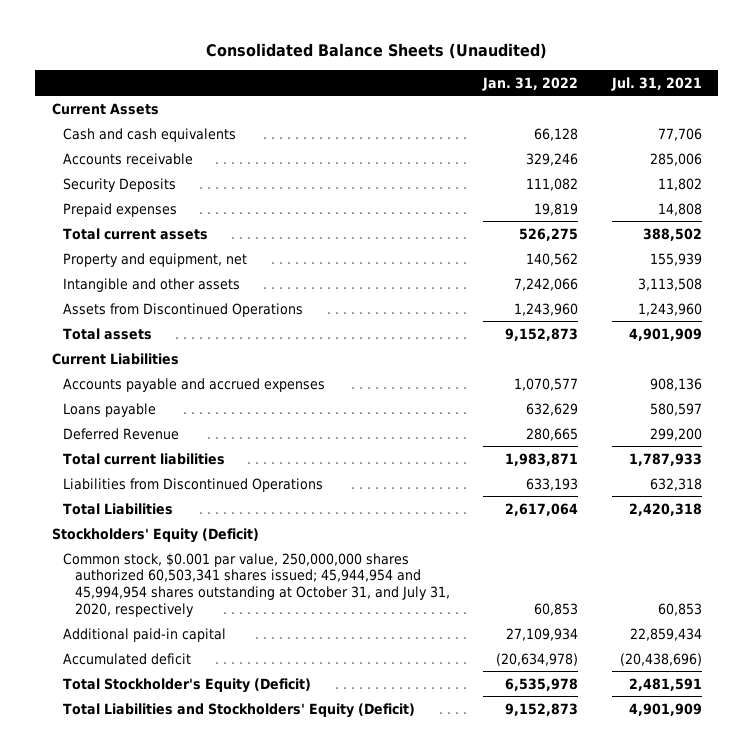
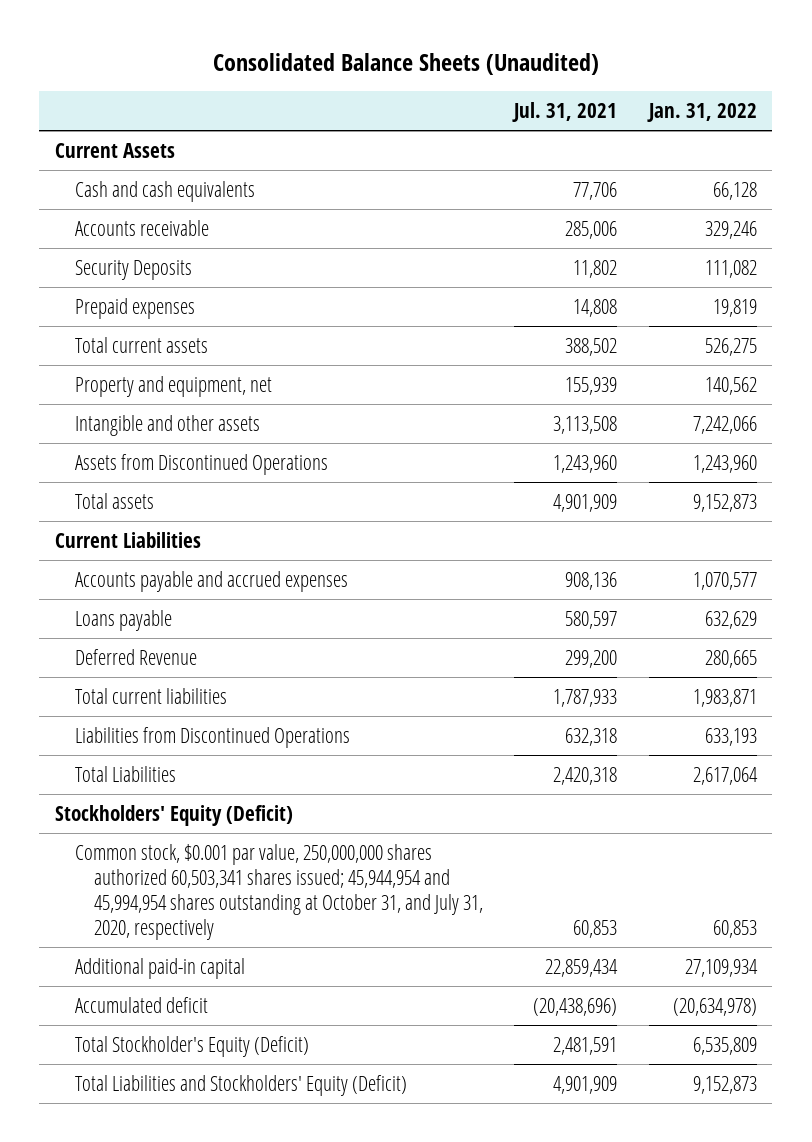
- | Jan. 31, 2022 | Jul. 31, 2021
+ | Jul. 31, 2021 | Jan. 31, 2022
- Total Stockholder's Equity (Deficit) | 6,535,978 | 2,481,591
+ Total Stockholder's Equity (Deficit) | 2,481,591 | 6,535,809

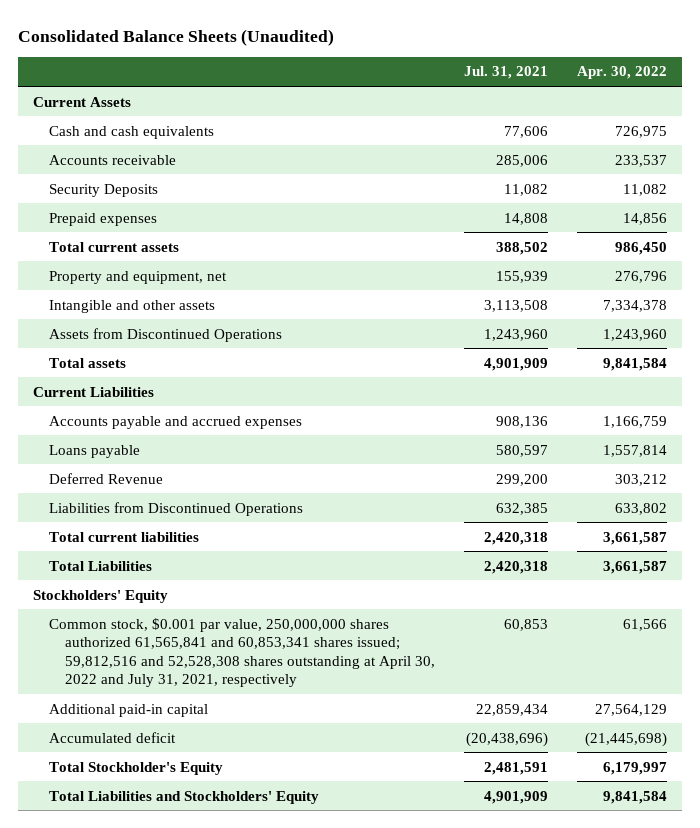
- | Jul. 31, 2021 | Jan. 31, 2022
+ | Jul. 31, 2021 | Apr. 30, 2022
- Cash and cash equivalents | 77,706 | 66,128
+ Cash and cash equivalents | 77,606 | 726,975
- Security Deposits | 11,802 | 111,082
+ Security Deposits | 11,082 | 11,082
- Total current liabilities | 1,787,933 | 1,983,871
- Liabilities from Discontinued Operations | 632,318 | 633,193
+ Liabilities from Discontinued Operations | 632,385 | 633,802
+ Total current liabilities | 2,420,318 | 3,661,587
- Stockholders' Equity (Deficit)
- Common stock, $0.001 par value, 250,000,000 shares authorized 60,503,341 shares issued; 45,944,954 and 45,994,954 shares outstanding at October 31, and July 31, 2020, respectively | 60,853 | 60,853
+ Stockholders' Equity
+ Common stock, $0.001 par value, 250,000,000 shares authorized 61,565,841 and 60,853,341 shares issued; 59,812,516 and 52,528,308 shares outstanding at April 30, 2022 and July 31, 2021, respectively | 60,853 | 61,566
- Total Stockholder's Equity (Deficit) | 2,481,591 | 6,535,809
- Total Liabilities and Stockholders' Equity (Deficit) | 4,901,909 | 9,152,873
+ Total Stockholder's Equity | 2,481,591 | 6,179,997
+ Total Liabilities and Stockholders' Equity | 4,901,909 | 9,841,584

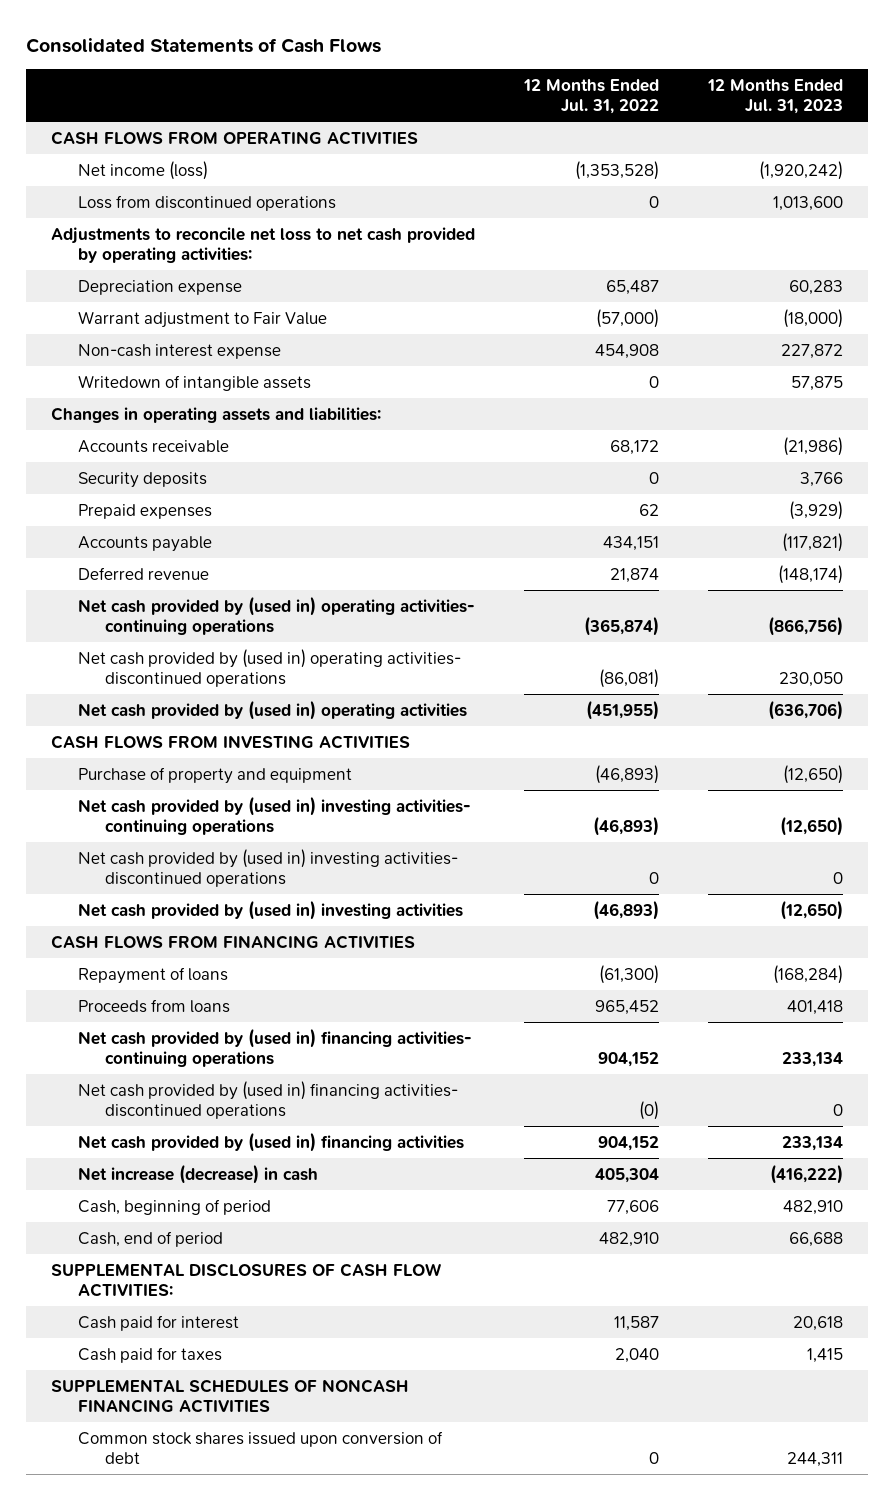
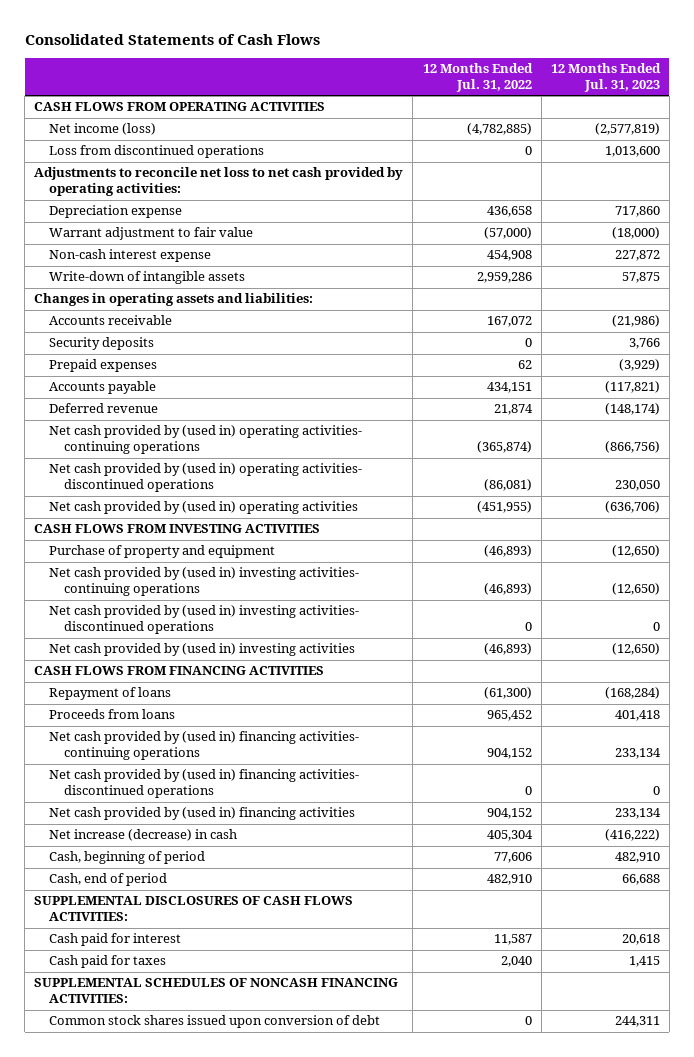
- Net income (loss) | (1,353,528) | (1,920,242)
+ Net income (loss) | (4,782,885) | (2,577,819)
- Depreciation expense | 65,487 | 60,283
- Warrant adjustment to Fair Value | (57,000) | (18,000)
+ Depreciation expense | 436,658 | 717,860
+ Warrant adjustment to fair value | (57,000) | (18,000)
- Writedown of intangible assets | 0 | 57,875
+ Write-down of intangible assets | 2,959,286 | 57,875
- Accounts receivable | 68,172 | (21,986)
+ Accounts receivable | 167,072 | (21,986)
- Net cash provided by (used in) financing activities- discontinued operations | (0) | 0
+ Net cash provided by (used in) financing activities- discontinued operations | 0 | 0
- SUPPLEMENTAL DISCLOSURES OF CASH FLOW ACTIVITIES:
+ SUPPLEMENTAL DISCLOSURES OF CASH FLOWS ACTIVITIES:
- SUPPLEMENTAL SCHEDULES OF NONCASH FINANCING ACTIVITIES
+ SUPPLEMENTAL SCHEDULES OF NONCASH FINANCING ACTIVITIES:

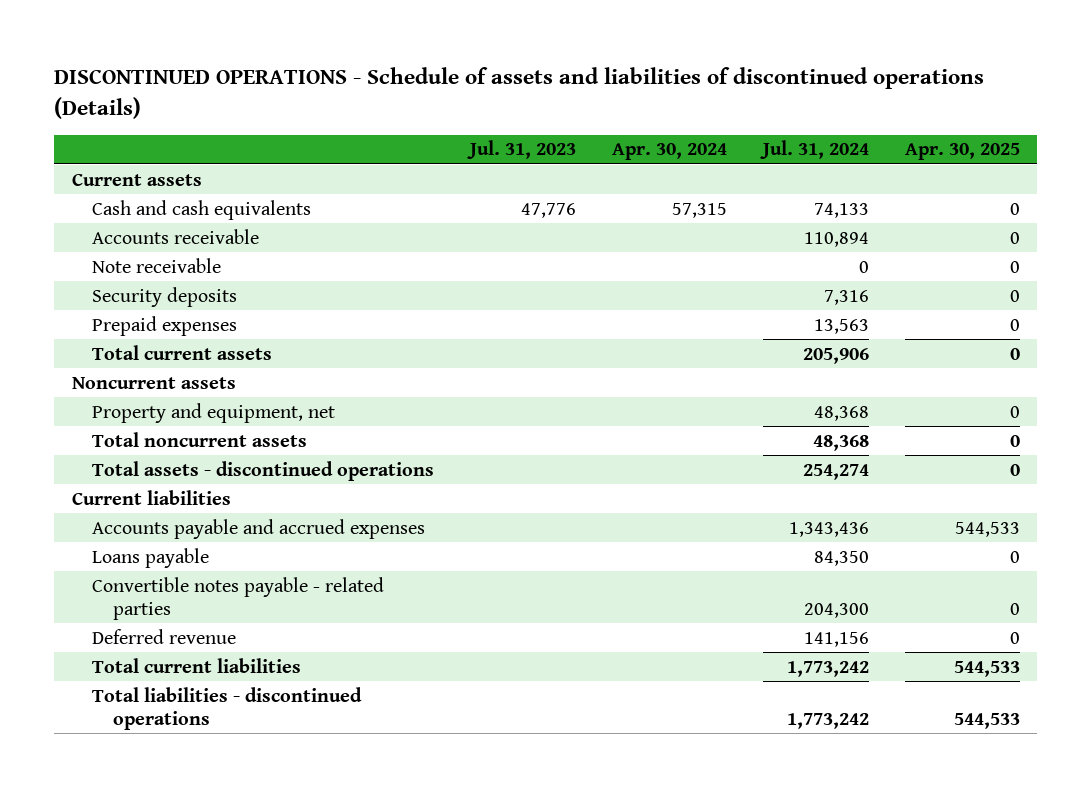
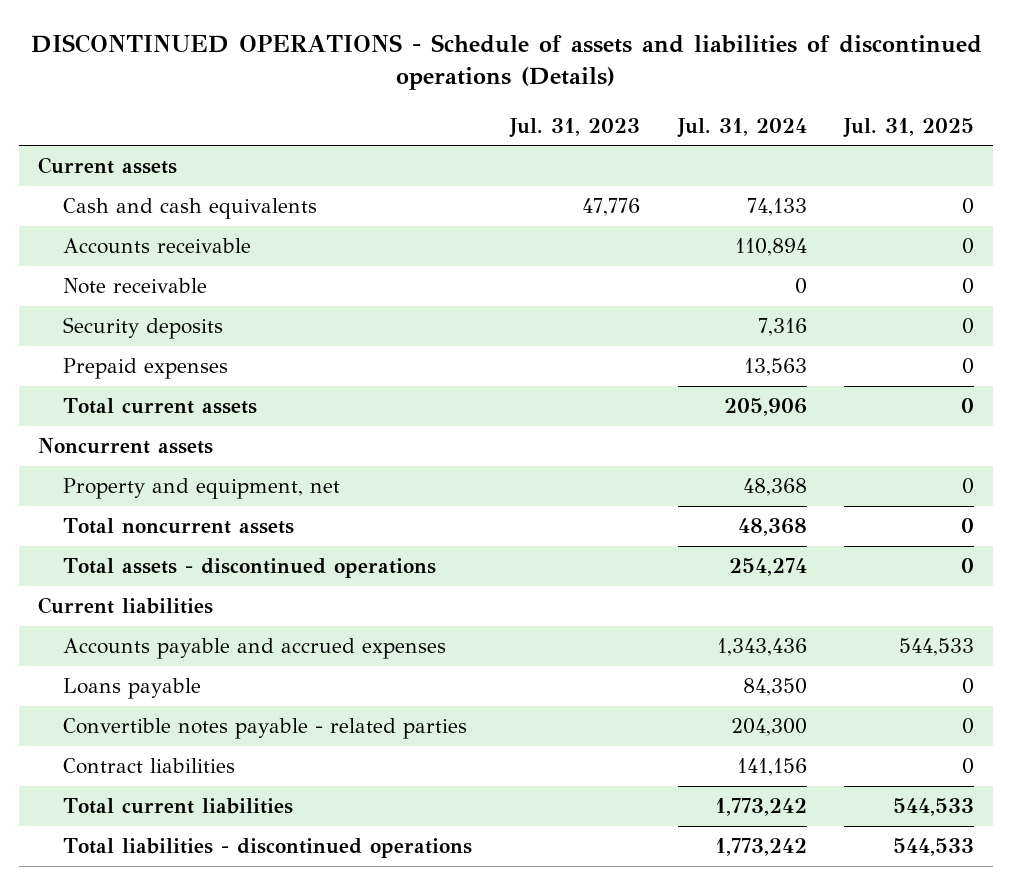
- | Jul. 31, 2023 | Apr. 30, 2024 | Jul. 31, 2024 | Apr. 30, 2025
+ | Jul. 31, 2023 | Jul. 31, 2024 | Jul. 31, 2025
- Deferred revenue | | | 141,156 | 0
+ Contract liabilities | | 141,156 | 0

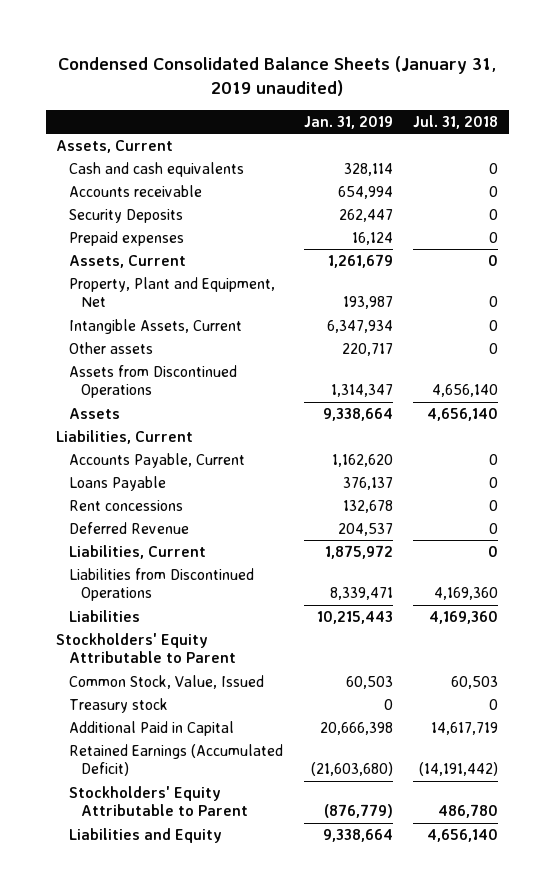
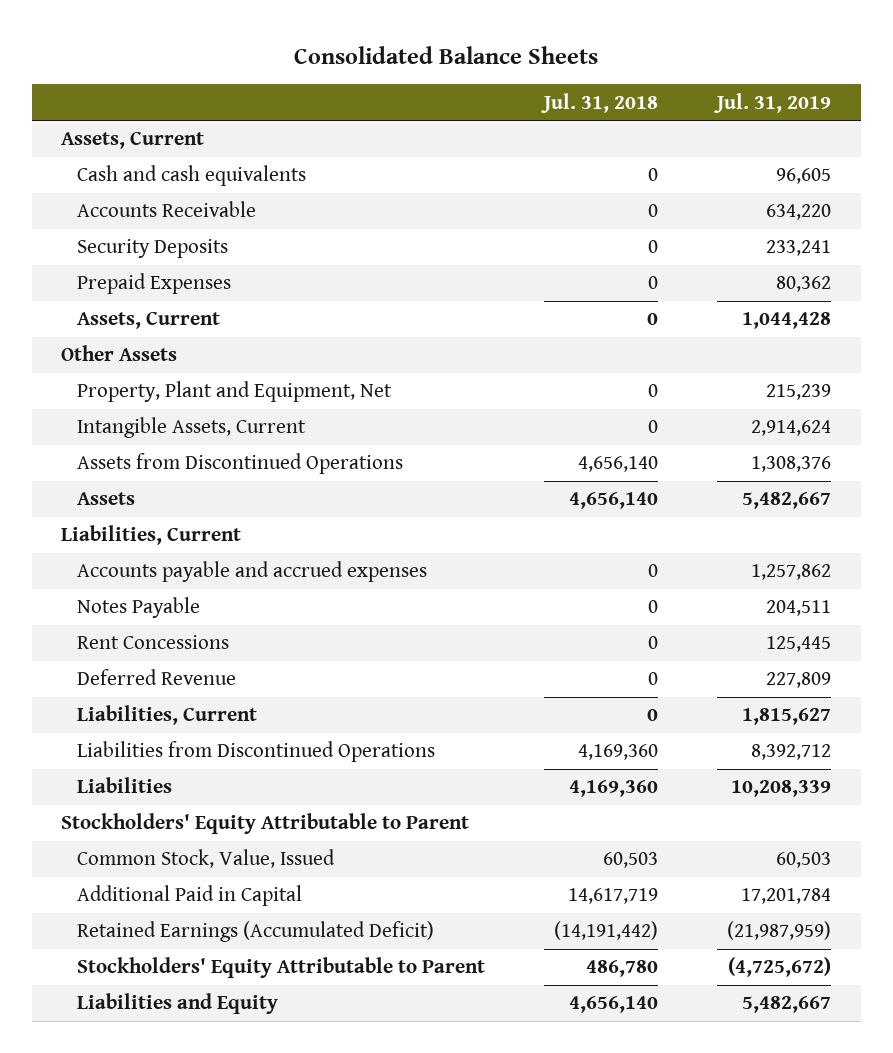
- Condensed Consolidated Balance Sheets (January 31, 2019 unaudited)
+ Consolidated Balance Sheets
- | Jan. 31, 2019 | Jul. 31, 2018
+ | Jul. 31, 2018 | Jul. 31, 2019
- Accounts receivable | 654,994 | 0
+ Accounts Receivable | 0 | 634,220
- Prepaid expenses | 16,124 | 0
+ Prepaid Expenses | 0 | 80,362
+ Other Assets
- Other assets | 220,717 | 0
- Accounts Payable, Current | 1,162,620 | 0
- Loans Payable | 376,137 | 0
- Rent concessions | 132,678 | 0
+ Accounts payable and accrued expenses | 0 | 1,257,862
+ Notes Payable | 0 | 204,511
+ Rent Concessions | 0 | 125,445
- Treasury stock | 0 | 0

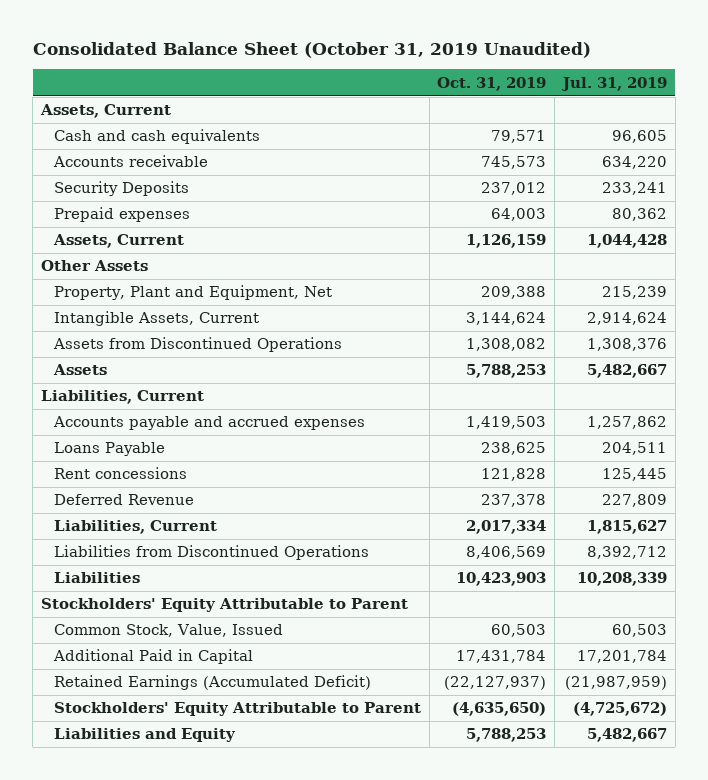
- Consolidated Balance Sheets
+ Consolidated Balance Sheet (October 31, 2019 Unaudited)
- | Jul. 31, 2018 | Jul. 31, 2019
+ | Oct. 31, 2019 | Jul. 31, 2019
- Accounts Receivable | 0 | 634,220
+ Accounts receivable | 745,573 | 634,220
- Prepaid Expenses | 0 | 80,362
+ Prepaid expenses | 64,003 | 80,362
- Notes Payable | 0 | 204,511
- Rent Concessions | 0 | 125,445
+ Loans Payable | 238,625 | 204,511
+ Rent concessions | 121,828 | 125,445

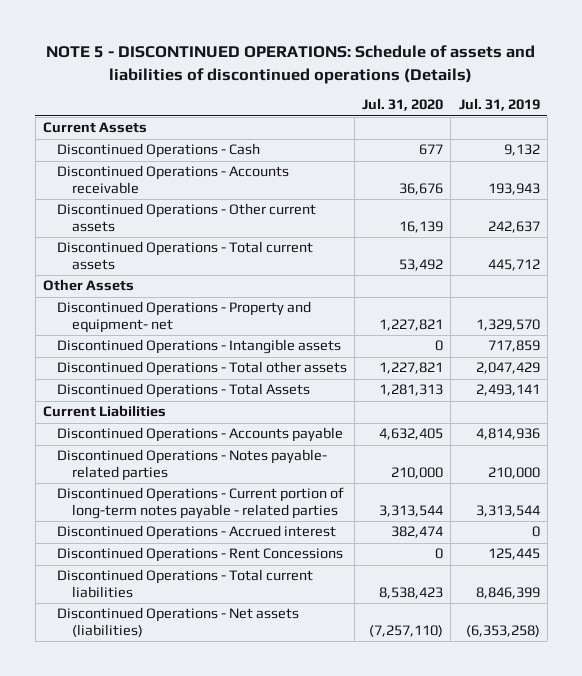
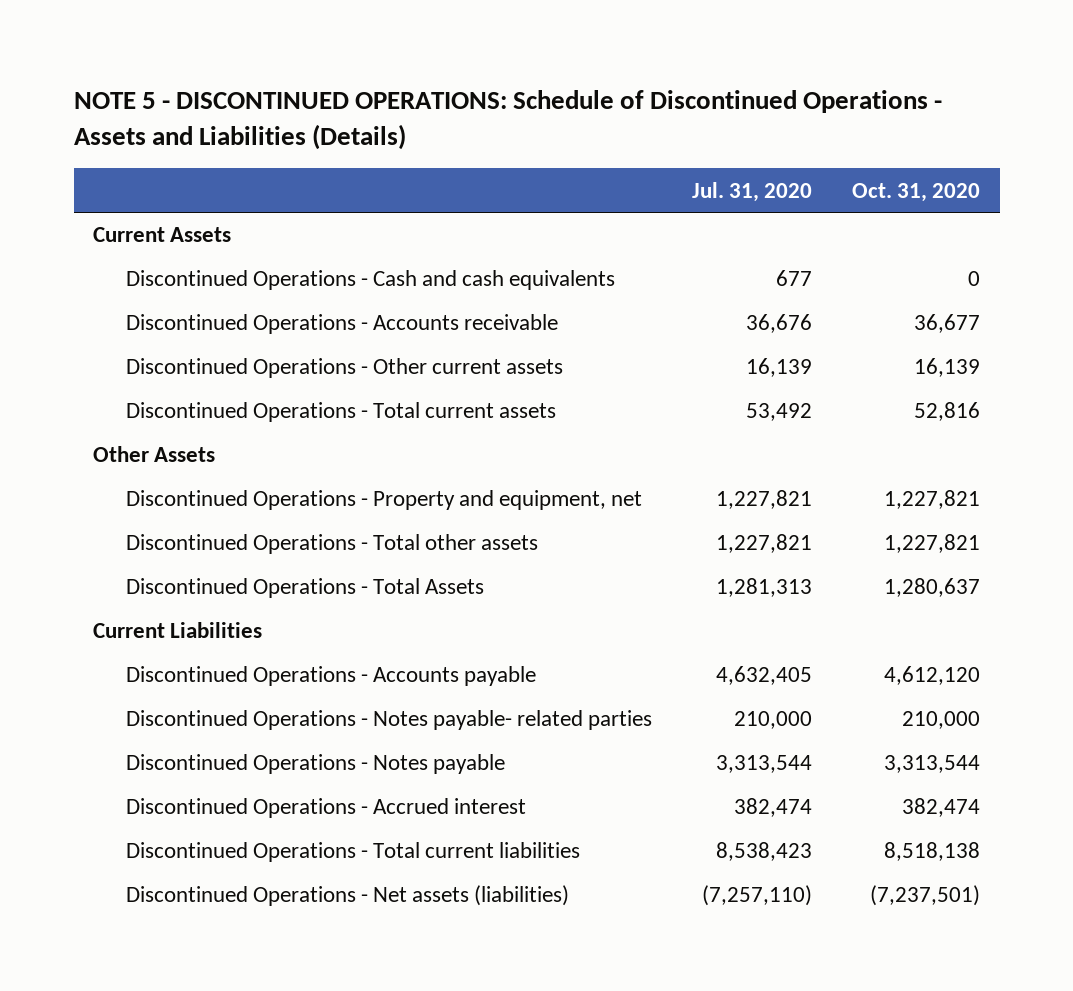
- NOTE 5 - DISCONTINUED OPERATIONS: Schedule of assets and liabilities of discontinued operations (Details)
+ NOTE 5 - DISCONTINUED OPERATIONS: Schedule of Discontinued Operations - Assets and Liabilities (Details)
- | Jul. 31, 2020 | Jul. 31, 2019
+ | Jul. 31, 2020 | Oct. 31, 2020
- Discontinued Operations - Cash | 677 | 9,132
+ Discontinued Operations - Cash and cash equivalents | 677 | 0
- Discontinued Operations - Property and equipment- net | 1,227,821 | 1,329,570
- Discontinued Operations - Intangible assets | 0 | 717,859
+ Discontinued Operations - Property and equipment, net | 1,227,821 | 1,227,821
- Discontinued Operations - Current portion of long-term notes payable - related parties | 3,313,544 | 3,313,544
+ Discontinued Operations - Notes payable | 3,313,544 | 3,313,544
- Discontinued Operations - Rent Concessions | 0 | 125,445

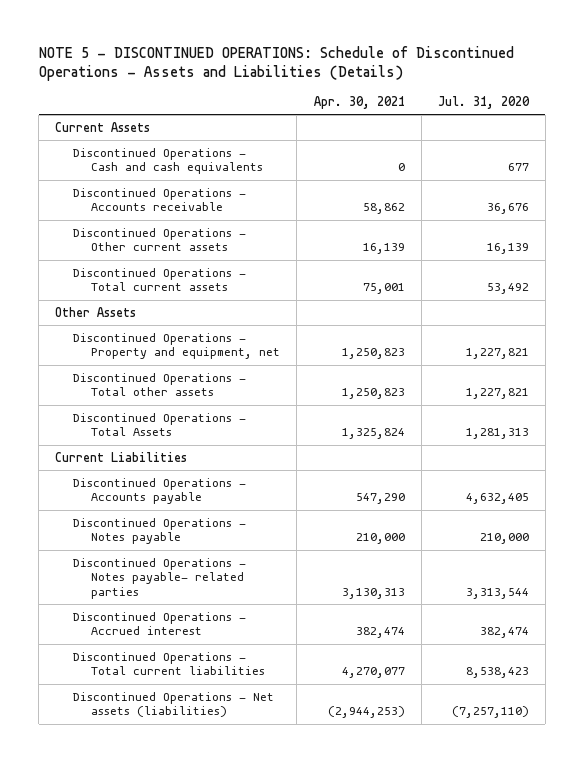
- | Jul. 31, 2020 | Oct. 31, 2020
+ | Apr. 30, 2021 | Jul. 31, 2020
- Discontinued Operations - Notes payable- related parties | 210,000 | 210,000
- Discontinued Operations - Notes payable | 3,313,544 | 3,313,544
+ Discontinued Operations - Notes payable | 210,000 | 210,000
+ Discontinued Operations - Notes payable- related parties | 3,130,313 | 3,313,544

